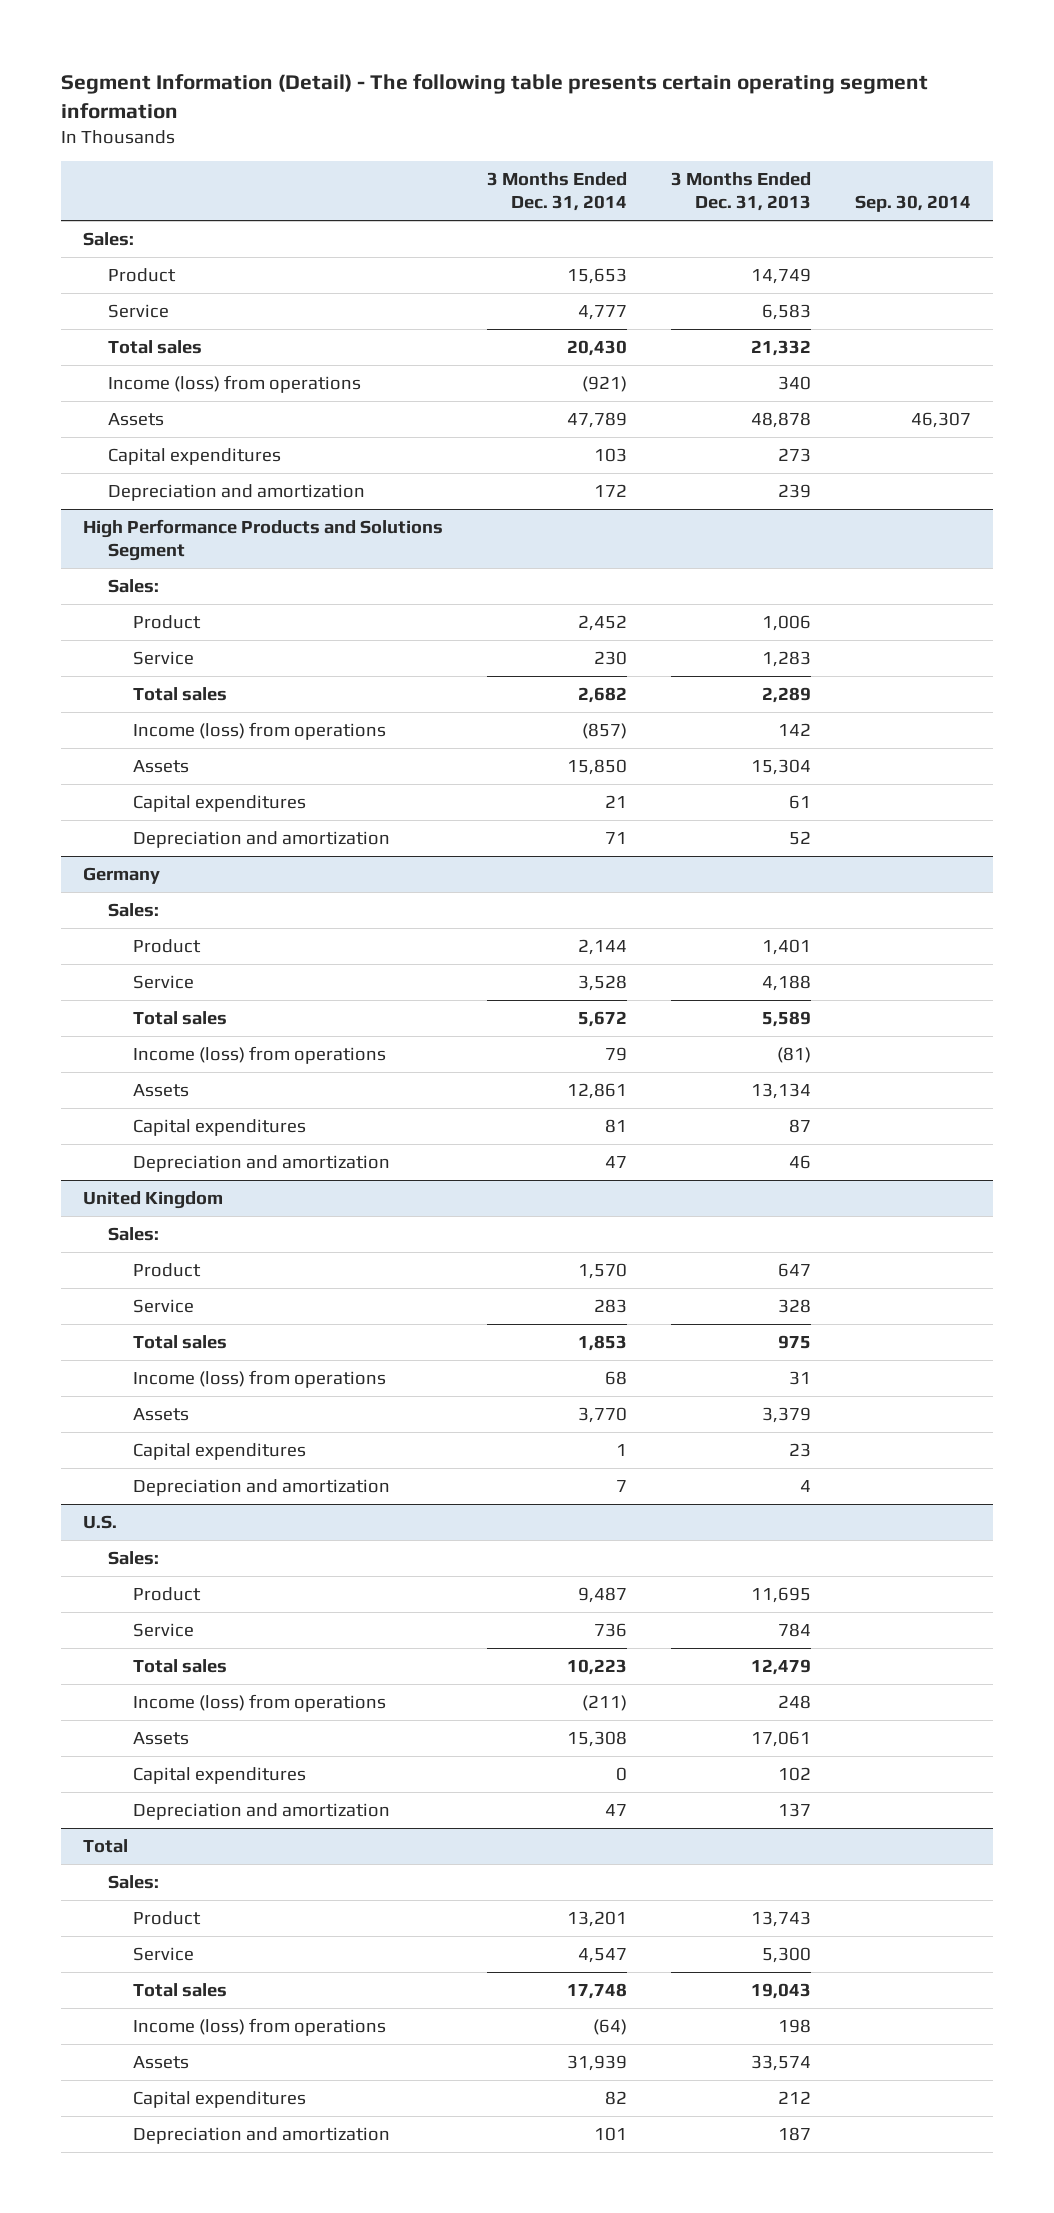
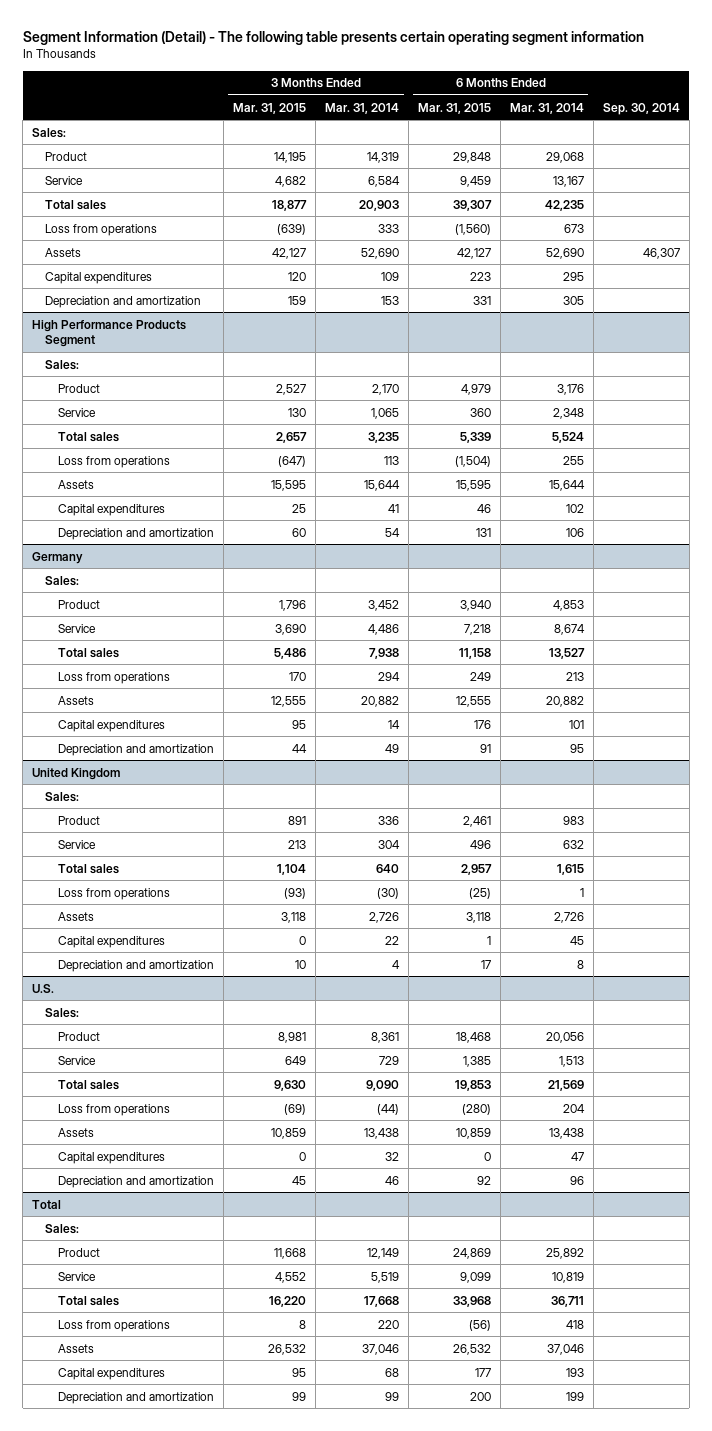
- | 3 Months Ended Dec. 31, 2014 | 3 Months Ended Dec. 31, 2013 | Sep. 30, 2014
+ | 3 Months Ended Mar. 31, 2015 | 3 Months Ended Mar. 31, 2014 | 6 Months Ended Mar. 31, 2015 | 6 Months Ended Mar. 31, 2014 | Sep. 30, 2014
- Income (loss) from operations | (921) | 340 |
+ Loss from operations | (639) | 333 | (1,560) | 673 |
- High Performance Products and Solutions Segment
+ High Performance Products Segment
- Income (loss) from operations | (857) | 142 |
+ Loss from operations | (647) | 113 | (1,504) | 255 |
@ Germany
- Income (loss) from operations | 79 | (81) |
+ Loss from operations | 170 | 294 | 249 | 213 |
@ United Kingdom
- Income (loss) from operations | 68 | 31 |
+ Loss from operations | (93) | (30) | (25) | 1 |
@ U.S.
- Income (loss) from operations | (211) | 248 |
+ Loss from operations | (69) | (44) | (280) | 204 |
@ Total
- Income (loss) from operations | (64) | 198 |
+ Loss from operations | 8 | 220 | (56) | 418 |

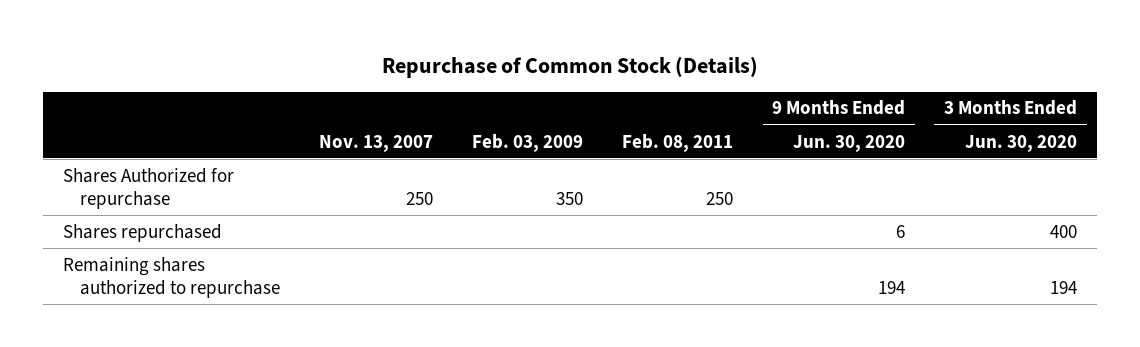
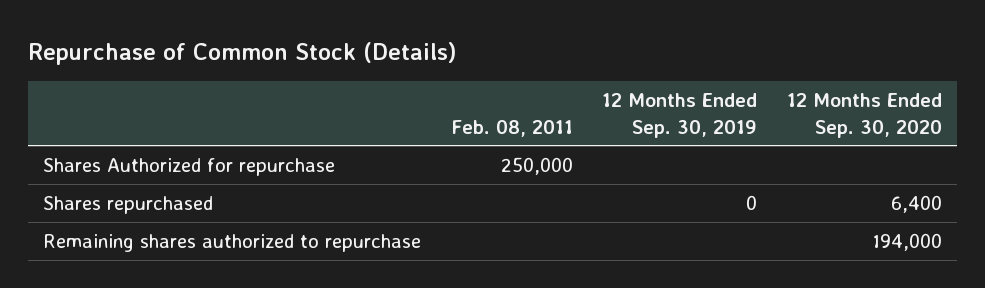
- | Nov. 13, 2007 | Feb. 03, 2009 | Feb. 08, 2011 | 9 Months Ended Jun. 30, 2020 | 3 Months Ended Jun. 30, 2020
+ | Feb. 08, 2011 | 12 Months Ended Sep. 30, 2019 | 12 Months Ended Sep. 30, 2020
- Shares Authorized for repurchase | 250 | 350 | 250 | |
+ Shares Authorized for repurchase | 250,000 | |

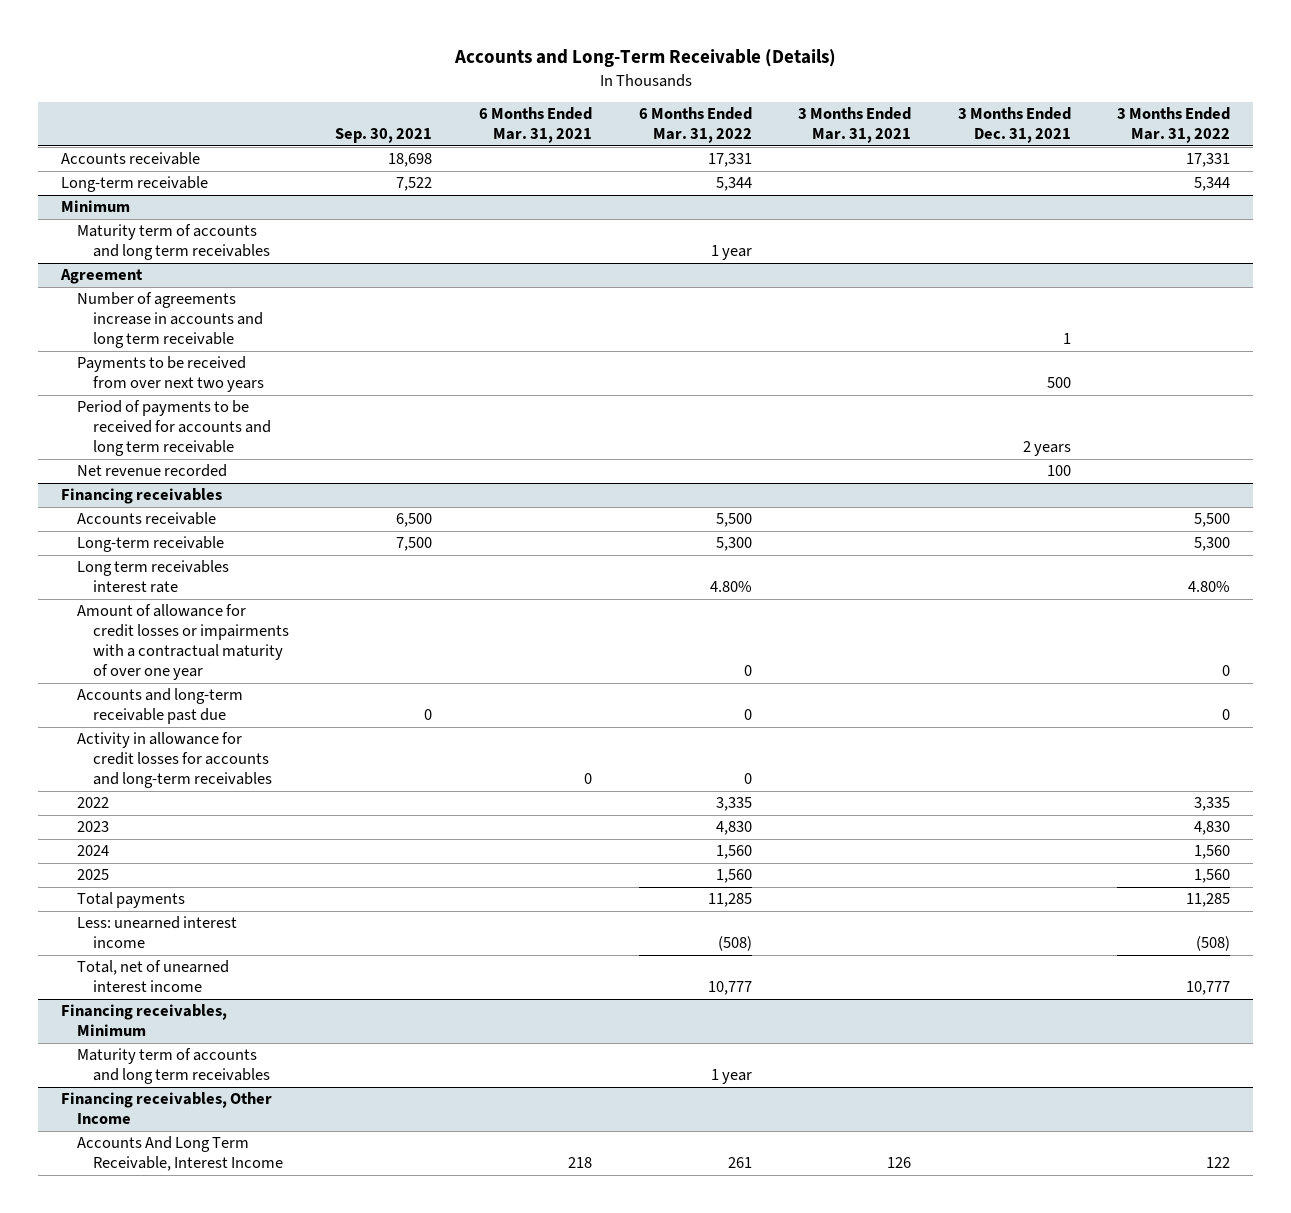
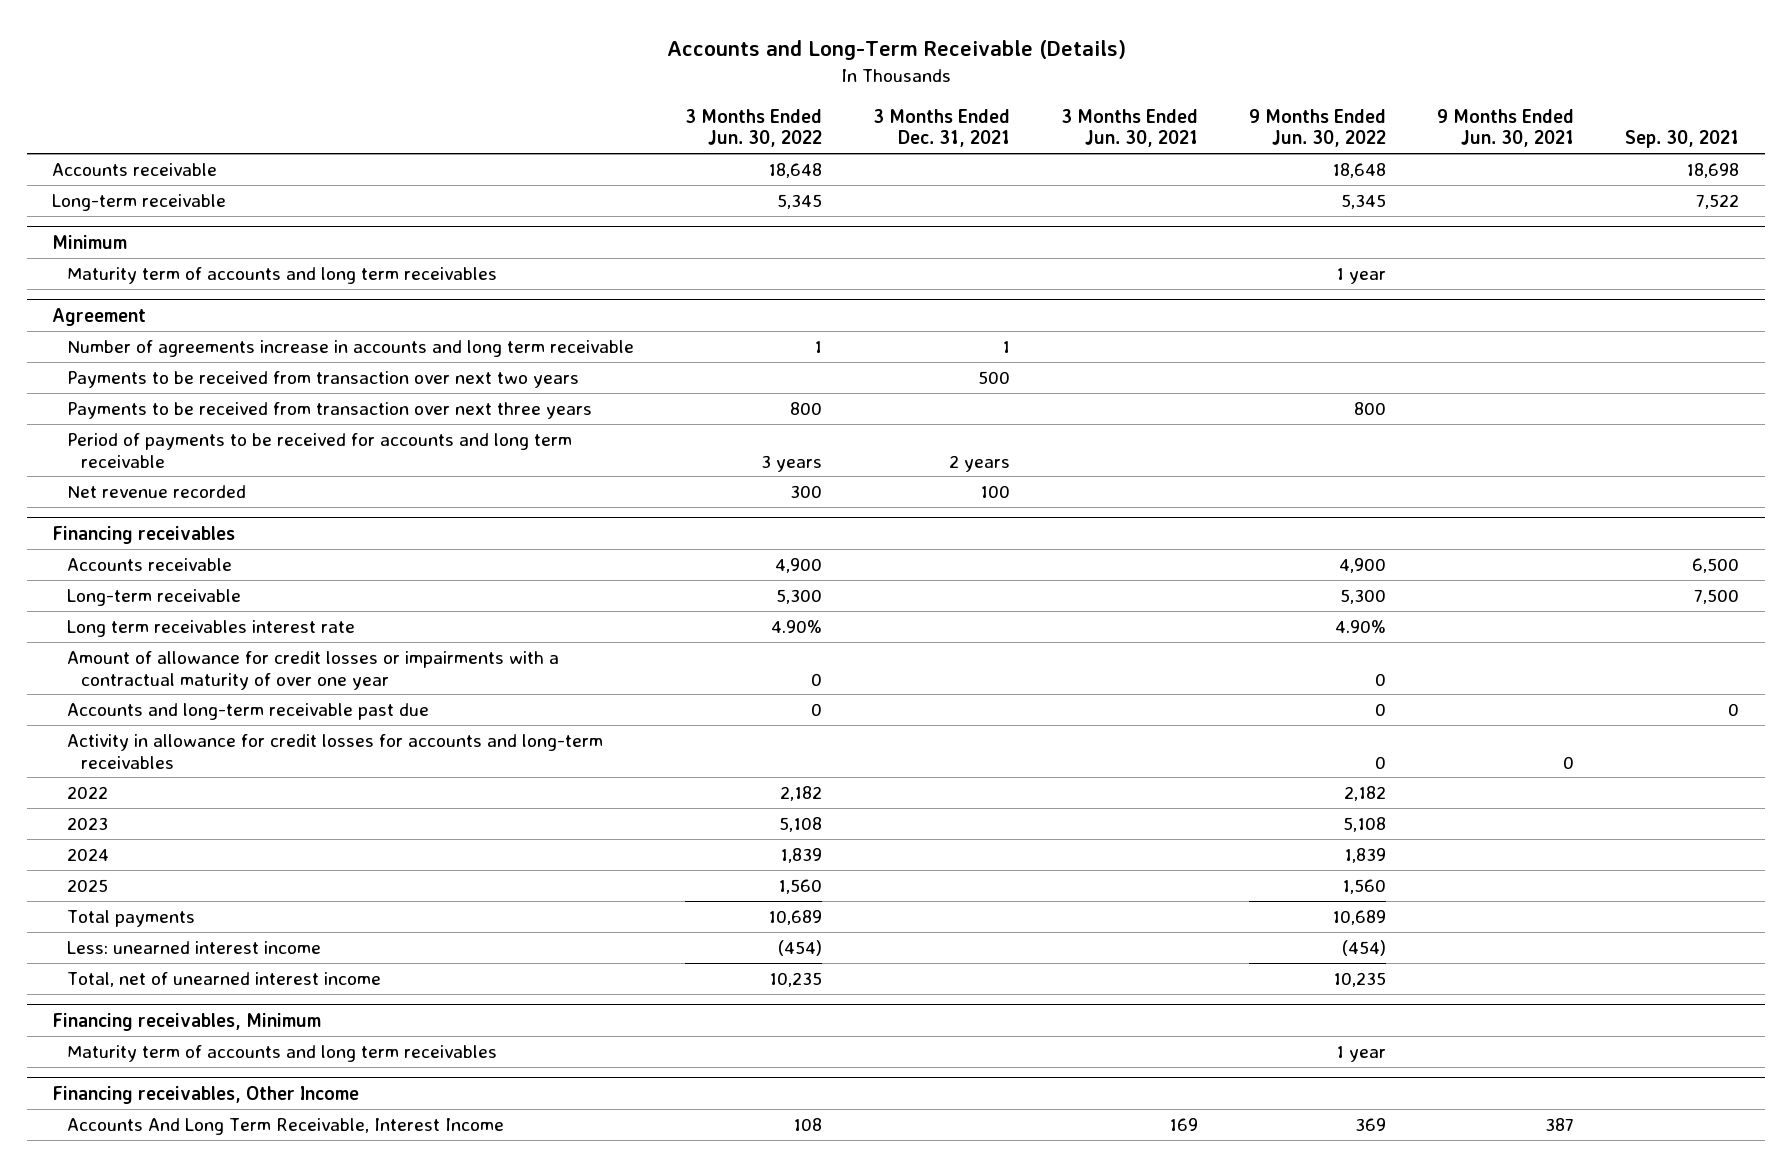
- | Sep. 30, 2021 | 6 Months Ended Mar. 31, 2021 | 6 Months Ended Mar. 31, 2022 | 3 Months Ended Mar. 31, 2021 | 3 Months Ended Dec. 31, 2021 | 3 Months Ended Mar. 31, 2022
+ | 3 Months Ended Jun. 30, 2022 | 3 Months Ended Dec. 31, 2021 | 3 Months Ended Jun. 30, 2021 | 9 Months Ended Jun. 30, 2022 | 9 Months Ended Jun. 30, 2021 | Sep. 30, 2021
@ Agreement
- Payments to be received from over next two years | | | | | 500 |
+ Payments to be received from transaction over next two years | | 500 | | | |
+ Payments to be received from transaction over next three years | 800 | | | 800 | |

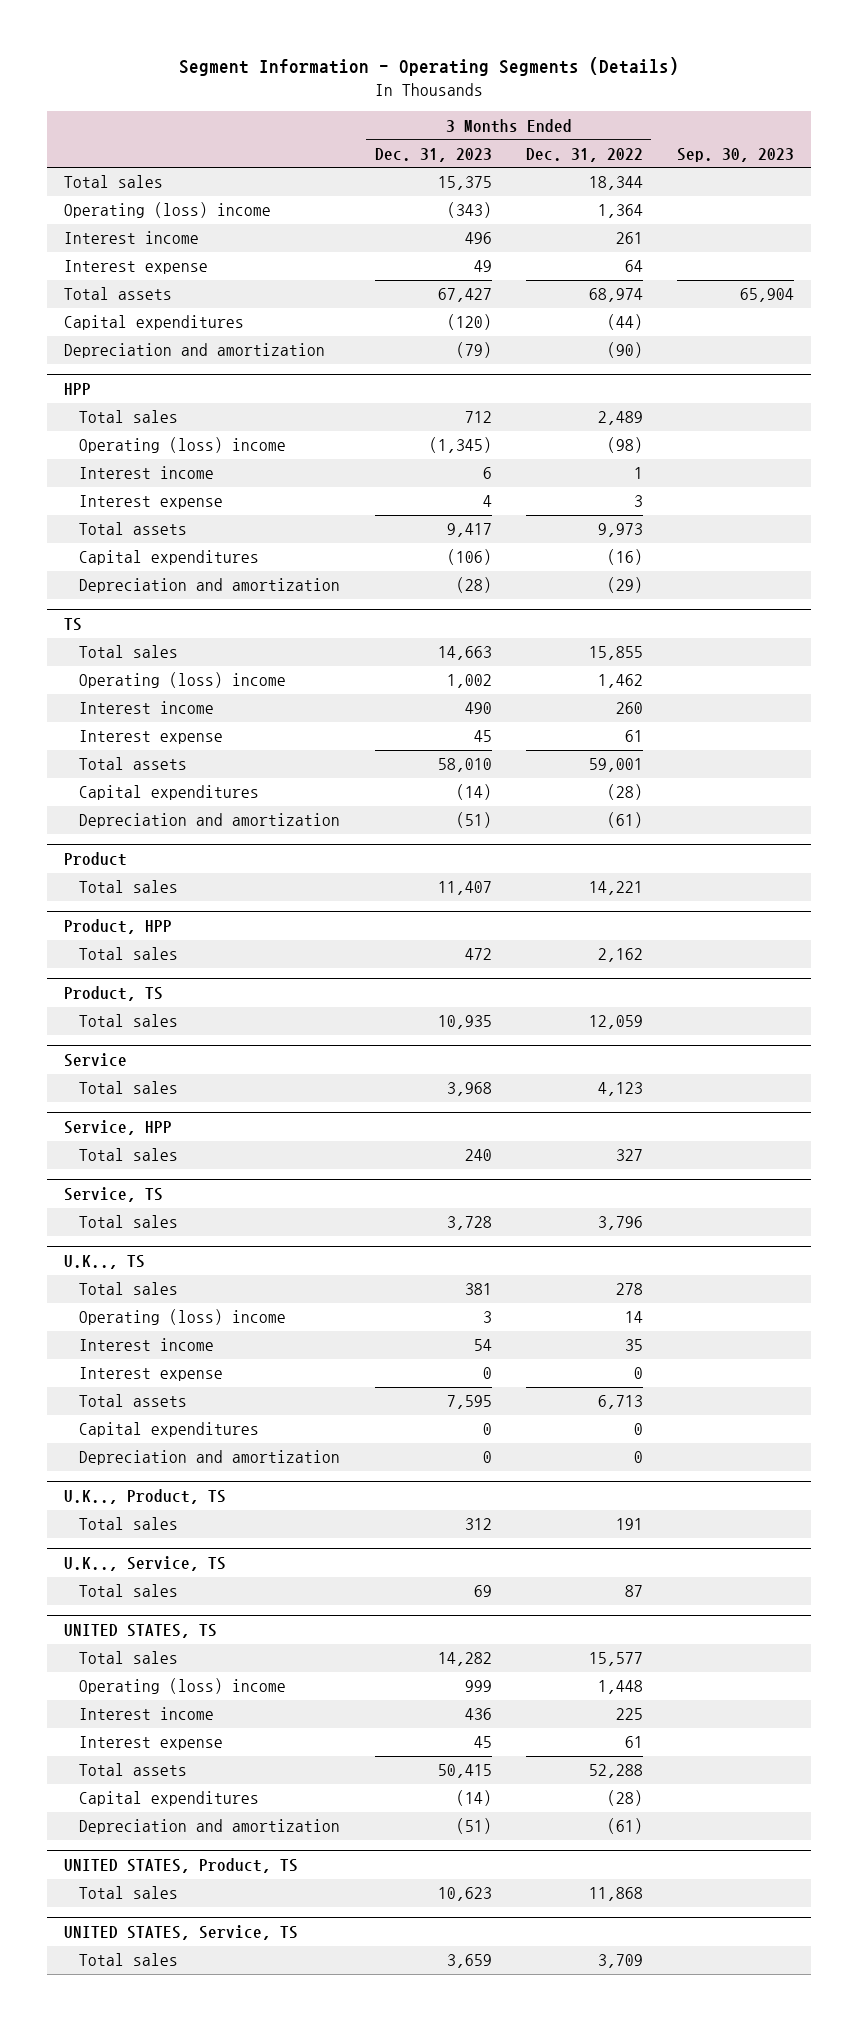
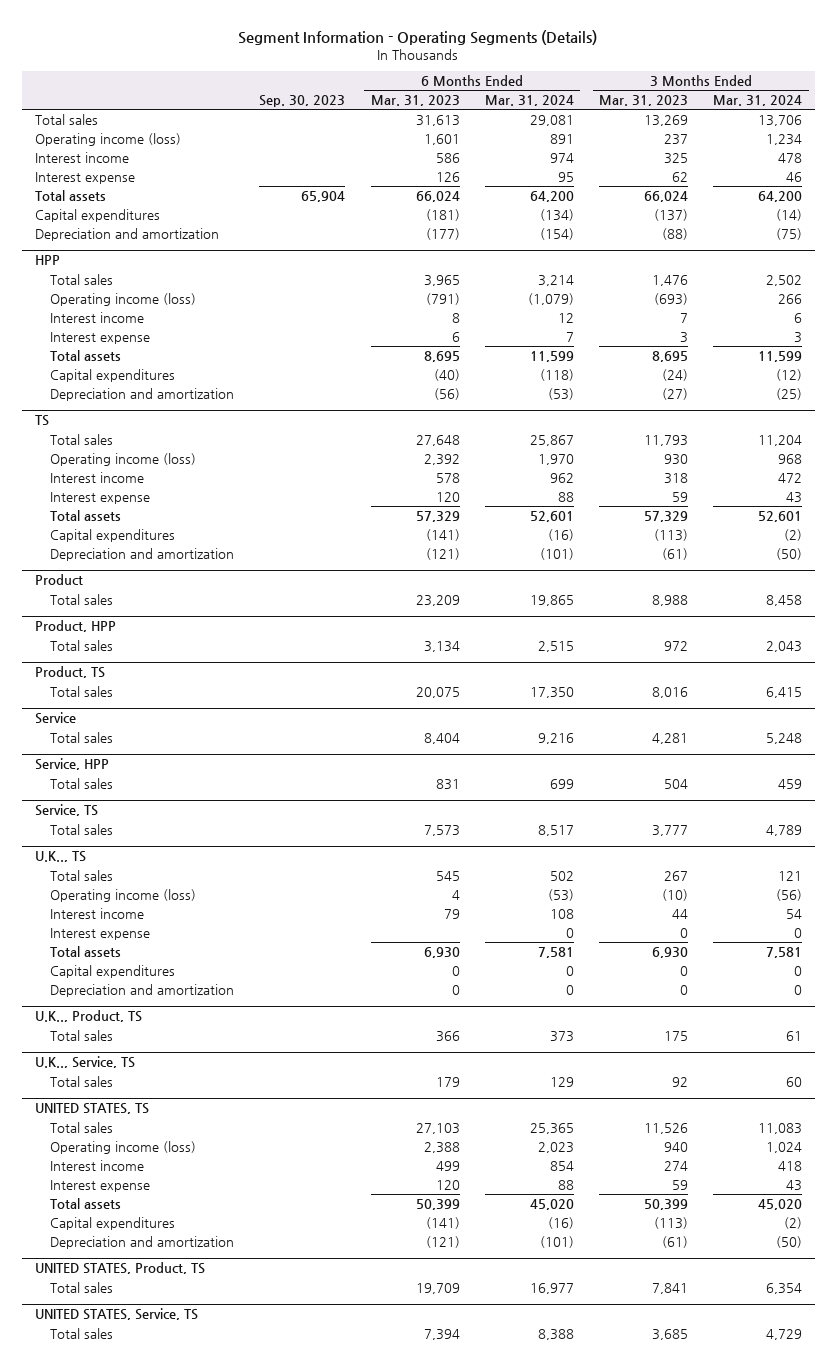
- | 3 Months Ended Dec. 31, 2023 | 3 Months Ended Dec. 31, 2022 | Sep. 30, 2023
+ | Sep. 30, 2023 | 6 Months Ended Mar. 31, 2023 | 6 Months Ended Mar. 31, 2024 | 3 Months Ended Mar. 31, 2023 | 3 Months Ended Mar. 31, 2024
- Operating (loss) income | (343) | 1,364 |
+ Operating income (loss) | | 1,601 | 891 | 237 | 1,234
@ HPP
- Operating (loss) income | (1,345) | (98) |
+ Operating income (loss) | | (791) | (1,079) | (693) | 266
@ TS
- Operating (loss) income | 1,002 | 1,462 |
+ Operating income (loss) | | 2,392 | 1,970 | 930 | 968
@ U.K.., TS
- Operating (loss) income | 3 | 14 |
+ Operating income (loss) | | 4 | (53) | (10) | (56)
@ UNITED STATES, TS
- Operating (loss) income | 999 | 1,448 |
+ Operating income (loss) | | 2,388 | 2,023 | 940 | 1,024

